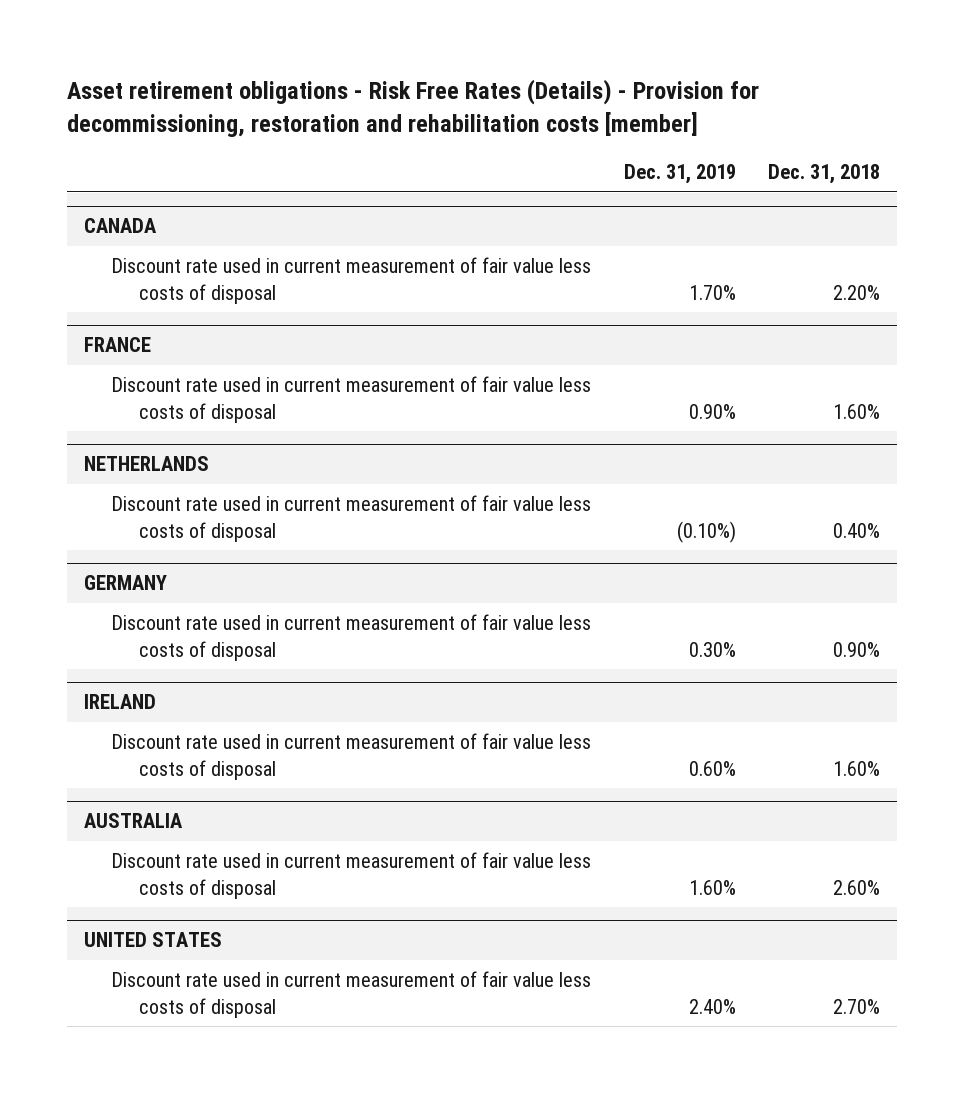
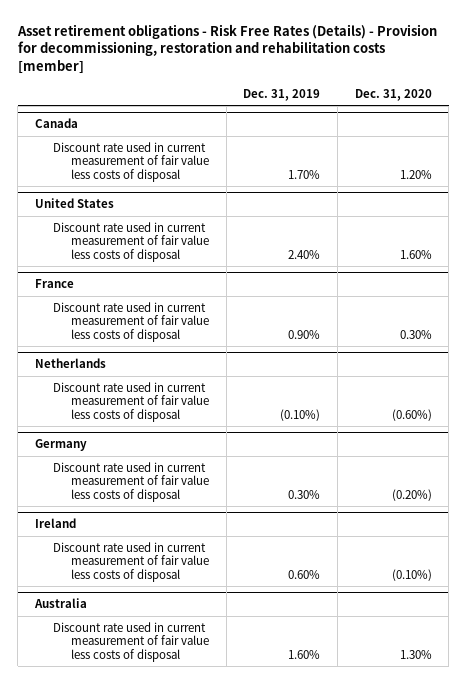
- | Dec. 31, 2019 | Dec. 31, 2018
+ | Dec. 31, 2019 | Dec. 31, 2020
- CANADA
+ Canada
- FRANCE
+ United States
+ Discount rate used in current measurement of fair value less costs of disposal | 2.40% | 1.60%
+ France
- NETHERLANDS
+ Netherlands
- GERMANY
+ Germany
- IRELAND
+ Ireland
- AUSTRALIA
+ Australia
- UNITED STATES
- Discount rate used in current measurement of fair value less costs of disposal | 2.40% | 2.70%

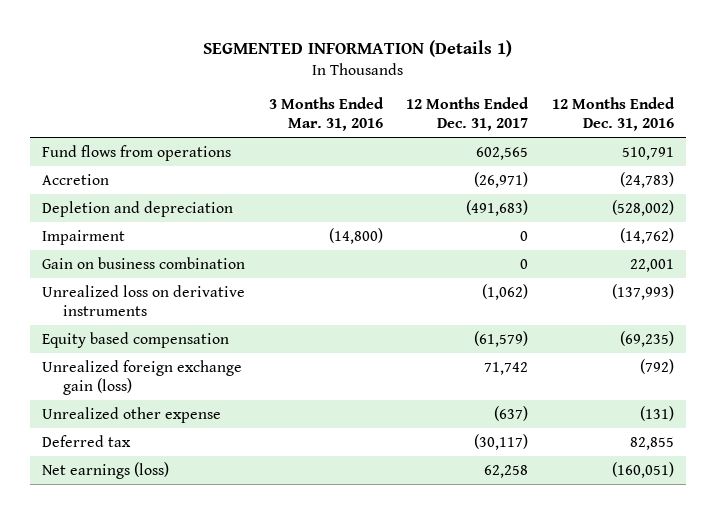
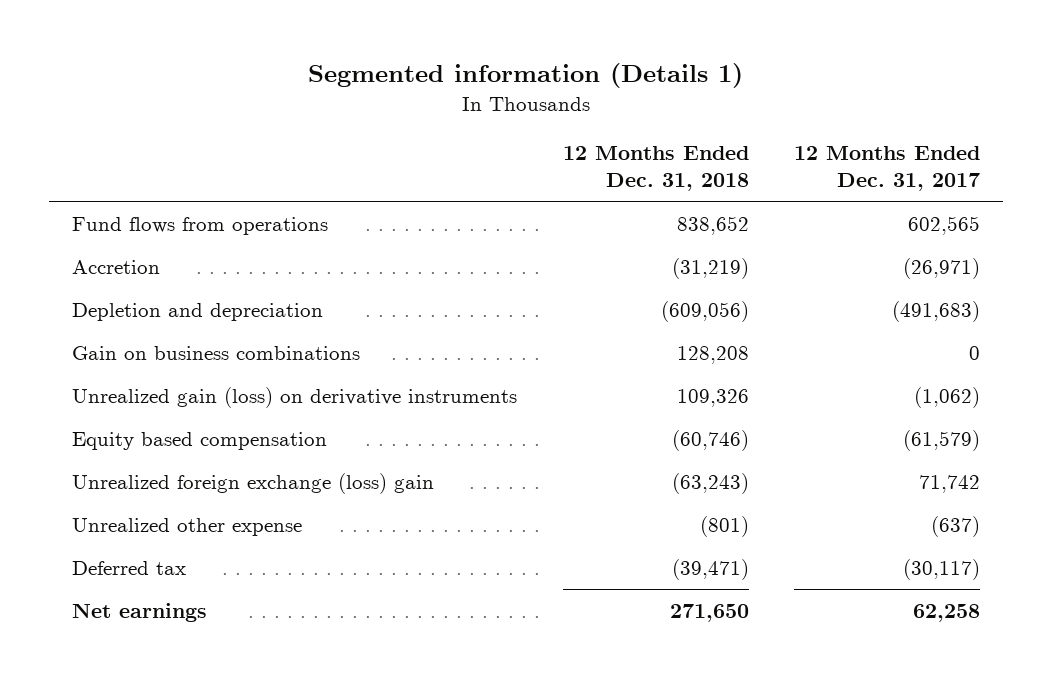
- SEGMENTED INFORMATION (Details 1)
+ Segmented information (Details 1)
- | 3 Months Ended Mar. 31, 2016 | 12 Months Ended Dec. 31, 2017 | 12 Months Ended Dec. 31, 2016
+ | 12 Months Ended Dec. 31, 2018 | 12 Months Ended Dec. 31, 2017
- Impairment | (14,800) | 0 | (14,762)
- Gain on business combination | | 0 | 22,001
- Unrealized loss on derivative instruments | | (1,062) | (137,993)
+ Gain on business combinations | 128,208 | 0
+ Unrealized gain (loss) on derivative instruments | 109,326 | (1,062)
- Unrealized foreign exchange gain (loss) | | 71,742 | (792)
+ Unrealized foreign exchange (loss) gain | (63,243) | 71,742
- Net earnings (loss) | | 62,258 | (160,051)
+ Net earnings | 271,650 | 62,258

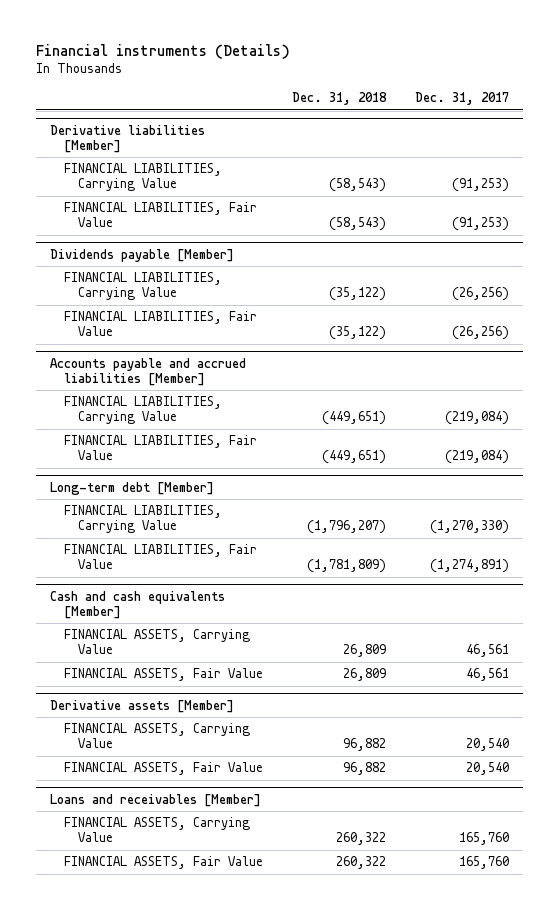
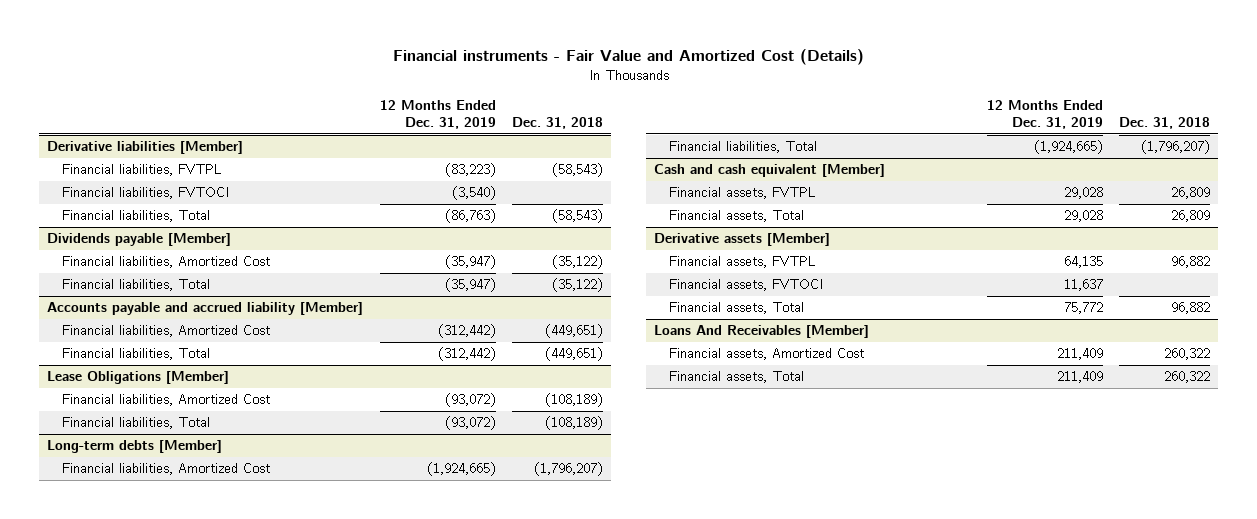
- Financial instruments (Details)
+ Financial instruments - Fair Value and Amortized Cost (Details)
- | Dec. 31, 2018 | Dec. 31, 2017
+ | 12 Months Ended Dec. 31, 2019 | Dec. 31, 2018
@ Derivative liabilities [Member]
- FINANCIAL LIABILITIES, Carrying Value | (58,543) | (91,253)
- FINANCIAL LIABILITIES, Fair Value | (58,543) | (91,253)
+ Financial liabilities, FVTPL | (83,223) | (58,543)
+ Financial liabilities, FVTOCI | (3,540) |
+ Financial liabilities, Total | (86,763) | (58,543)
@ Dividends payable [Member]
- FINANCIAL LIABILITIES, Carrying Value | (35,122) | (26,256)
- FINANCIAL LIABILITIES, Fair Value | (35,122) | (26,256)
- Accounts payable and accrued liabilities [Member]
- FINANCIAL LIABILITIES, Carrying Value | (449,651) | (219,084)
- FINANCIAL LIABILITIES, Fair Value | (449,651) | (219,084)
- Long-term debt [Member]
- FINANCIAL LIABILITIES, Carrying Value | (1,796,207) | (1,270,330)
- FINANCIAL LIABILITIES, Fair Value | (1,781,809) | (1,274,891)
- Cash and cash equivalents [Member]
- FINANCIAL ASSETS, Carrying Value | 26,809 | 46,561
- FINANCIAL ASSETS, Fair Value | 26,809 | 46,561
@ Dividends payable [Member]
+ Financial liabilities, Amortized Cost | (35,947) | (35,122)
+ Financial liabilities, Total | (35,947) | (35,122)
+ Accounts payable and accrued liability [Member]
+ Financial liabilities, Amortized Cost | (312,442) | (449,651)
+ Financial liabilities, Total | (312,442) | (449,651)
+ Lease Obligations [Member]
+ Financial liabilities, Amortized Cost | (93,072) | (108,189)
+ Financial liabilities, Total | (93,072) | (108,189)
+ Long-term debts [Member]
+ Financial liabilities, Amortized Cost | (1,924,665) | (1,796,207)
+ Financial liabilities, Total | (1,924,665) | (1,796,207)
+ Cash and cash equivalent [Member]
+ Financial assets, FVTPL | 29,028 | 26,809
+ Financial assets, Total | 29,028 | 26,809
@ Derivative assets [Member]
- FINANCIAL ASSETS, Carrying Value | 96,882 | 20,540
- FINANCIAL ASSETS, Fair Value | 96,882 | 20,540
- Loans and receivables [Member]
- FINANCIAL ASSETS, Carrying Value | 260,322 | 165,760
- FINANCIAL ASSETS, Fair Value | 260,322 | 165,760
@ Derivative assets [Member]
+ Financial assets, FVTPL | 64,135 | 96,882
+ Financial assets, FVTOCI | 11,637 |
+ Financial assets, Total | 75,772 | 96,882
+ Loans And Receivables [Member]
+ Financial assets, Amortized Cost | 211,409 | 260,322
+ Financial assets, Total | 211,409 | 260,322

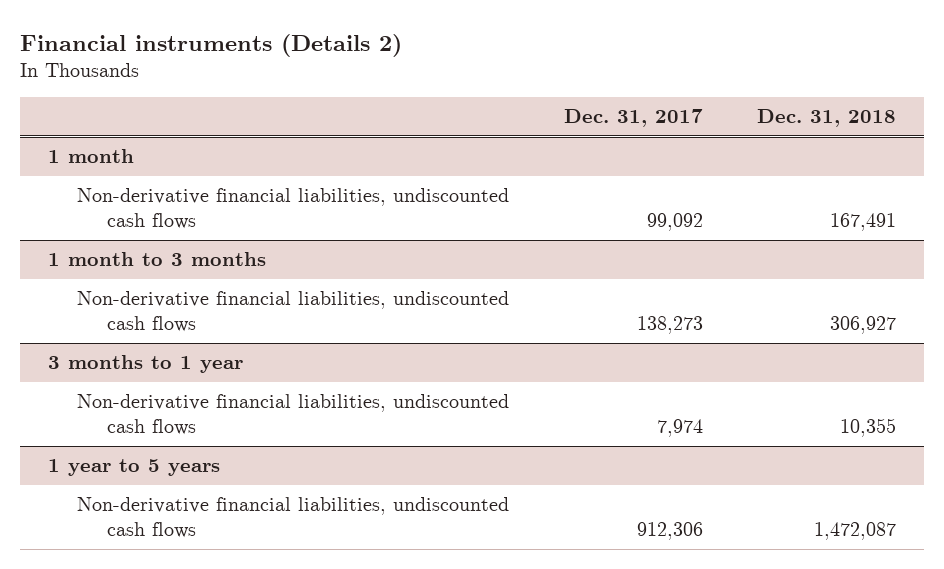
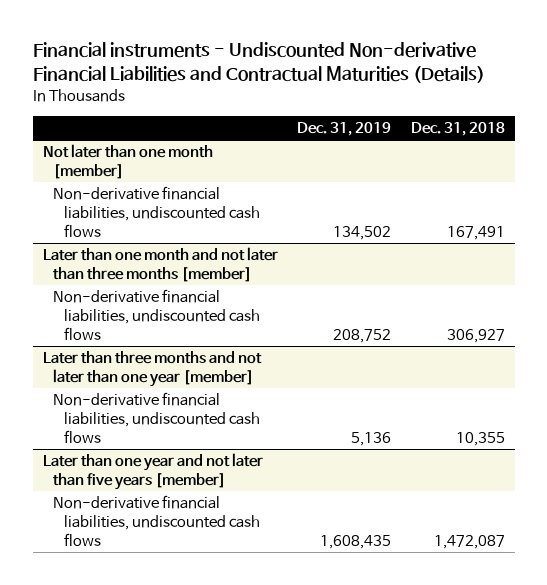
- Financial instruments (Details 2)
+ Financial instruments - Undiscounted Non-derivative Financial Liabilities and Contractual Maturities (Details)
- | Dec. 31, 2017 | Dec. 31, 2018
+ | Dec. 31, 2019 | Dec. 31, 2018
- 1 month
+ Not later than one month [member]
- 1 month to 3 months
+ Later than one month and not later than three months [member]
- 3 months to 1 year
+ Later than three months and not later than one year [member]
- 1 year to 5 years
+ Later than one year and not later than five years [member]

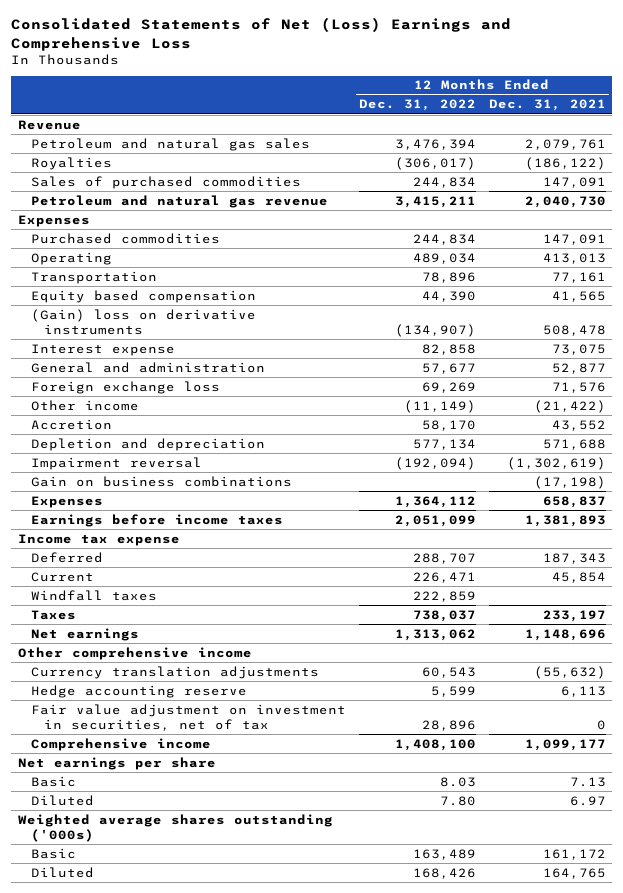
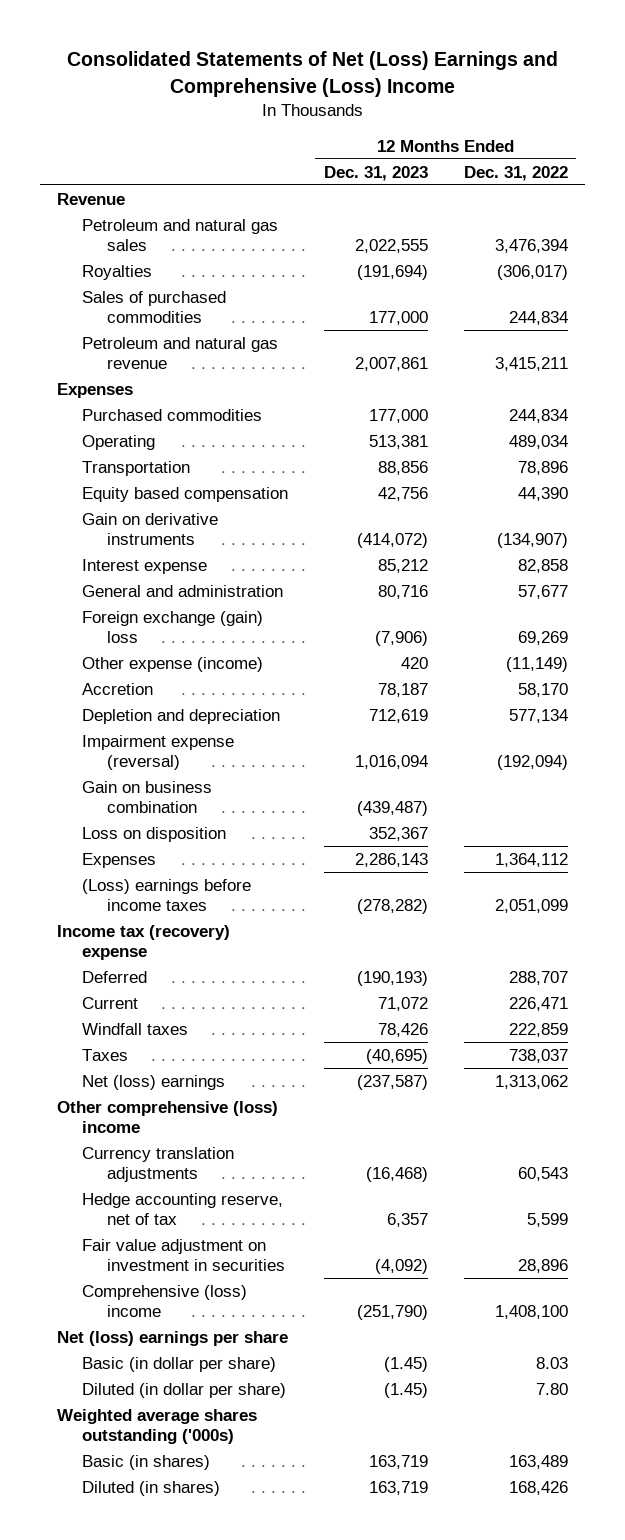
- Consolidated Statements of Net (Loss) Earnings and Comprehensive Loss
+ Consolidated Statements of Net (Loss) Earnings and Comprehensive (Loss) Income
- | 12 Months Ended Dec. 31, 2022 | 12 Months Ended Dec. 31, 2021
+ | 12 Months Ended Dec. 31, 2023 | 12 Months Ended Dec. 31, 2022
- (Gain) loss on derivative instruments | (134,907) | 508,478
+ Gain on derivative instruments | (414,072) | (134,907)
- Foreign exchange loss | 69,269 | 71,576
- Other income | (11,149) | (21,422)
+ Foreign exchange (gain) loss | (7,906) | 69,269
+ Other expense (income) | 420 | (11,149)
- Impairment reversal | (192,094) | (1,302,619)
- Gain on business combinations | | (17,198)
+ Impairment expense (reversal) | 1,016,094 | (192,094)
+ Gain on business combination | (439,487) |
+ Loss on disposition | 352,367 |
- Earnings before income taxes | 2,051,099 | 1,381,893
- Income tax expense
+ (Loss) earnings before income taxes | (278,282) | 2,051,099
+ Income tax (recovery) expense
- Net earnings | 1,313,062 | 1,148,696
- Other comprehensive income
+ Net (loss) earnings | (237,587) | 1,313,062
+ Other comprehensive (loss) income
- Hedge accounting reserve | 5,599 | 6,113
- Fair value adjustment on investment in securities, net of tax | 28,896 | 0
- Comprehensive income | 1,408,100 | 1,099,177
- Net earnings per share
- Basic | 8.03 | 7.13
- Diluted | 7.80 | 6.97
+ Hedge accounting reserve, net of tax | 6,357 | 5,599
+ Fair value adjustment on investment in securities | (4,092) | 28,896
+ Comprehensive (loss) income | (251,790) | 1,408,100
+ Net (loss) earnings per share
+ Basic (in dollar per share) | (1.45) | 8.03
+ Diluted (in dollar per share) | (1.45) | 7.80
- Basic | 163,489 | 161,172
- Diluted | 168,426 | 164,765
+ Basic (in shares) | 163,719 | 163,489
+ Diluted (in shares) | 163,719 | 168,426

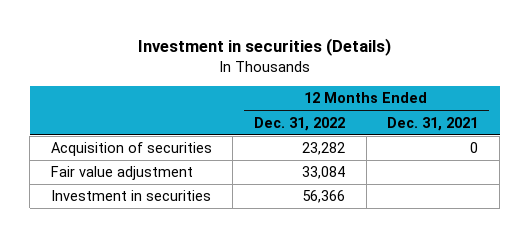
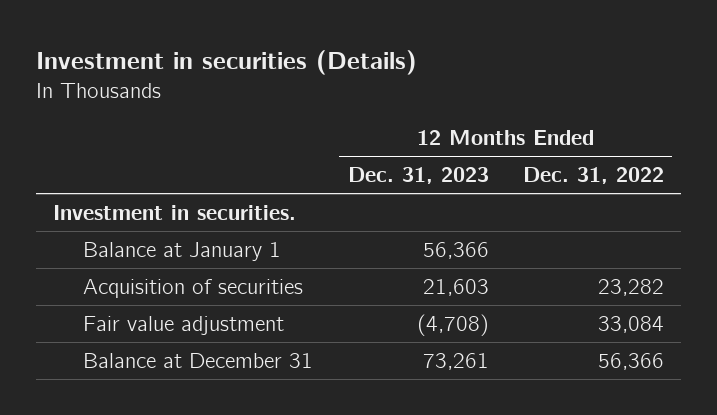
- | 12 Months Ended Dec. 31, 2022 | 12 Months Ended Dec. 31, 2021
+ | 12 Months Ended Dec. 31, 2023 | 12 Months Ended Dec. 31, 2022
+ Investment in securities.
+ Balance at January 1 | 56,366 |
- Investment in securities | 56,366 |
+ Balance at December 31 | 73,261 | 56,366

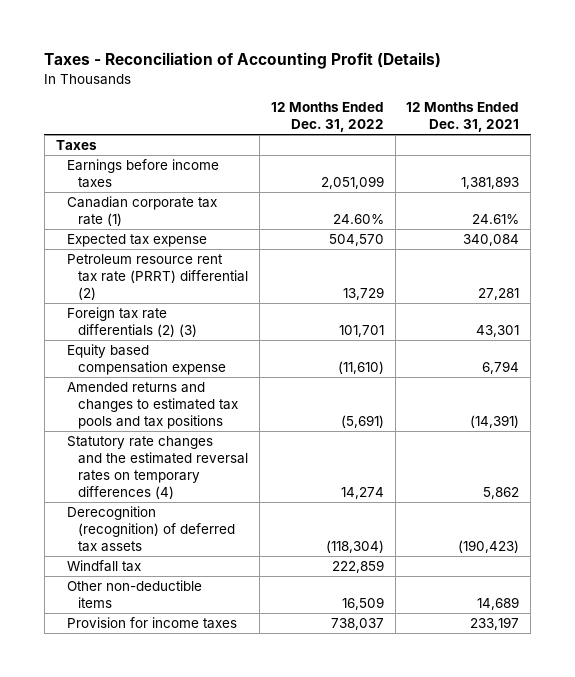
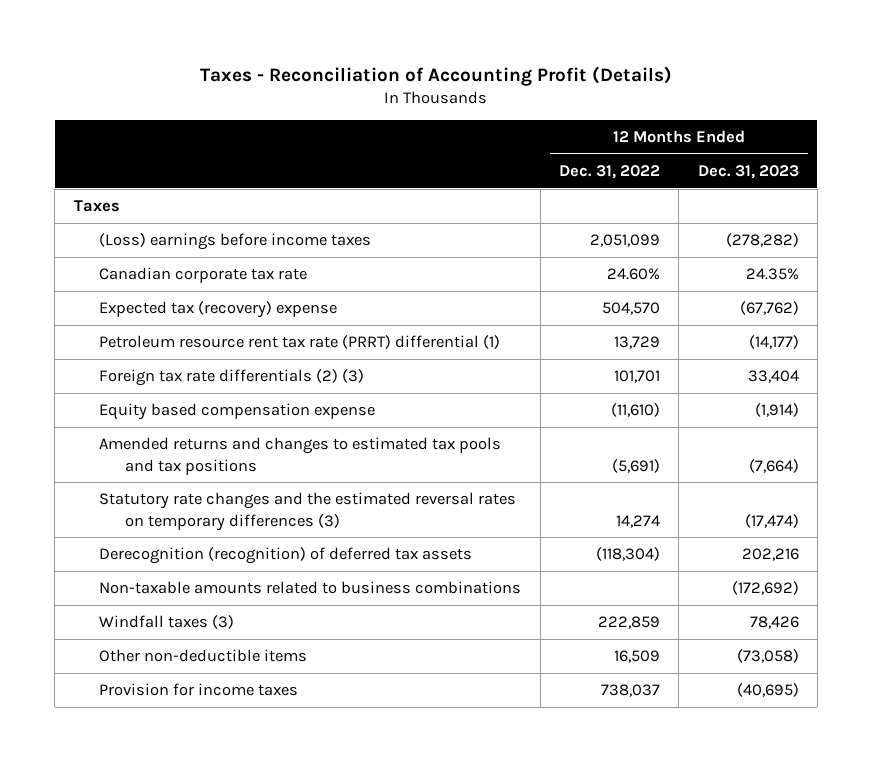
- | 12 Months Ended Dec. 31, 2022 | 12 Months Ended Dec. 31, 2021
+ | 12 Months Ended Dec. 31, 2022 | 12 Months Ended Dec. 31, 2023
- Earnings before income taxes | 2,051,099 | 1,381,893
- Canadian corporate tax rate (1) | 24.60% | 24.61%
- Expected tax expense | 504,570 | 340,084
- Petroleum resource rent tax rate (PRRT) differential (2) | 13,729 | 27,281
+ (Loss) earnings before income taxes | 2,051,099 | (278,282)
+ Canadian corporate tax rate | 24.60% | 24.35%
+ Expected tax (recovery) expense | 504,570 | (67,762)
+ Petroleum resource rent tax rate (PRRT) differential (1) | 13,729 | (14,177)
- Statutory rate changes and the estimated reversal rates on temporary differences (4) | 14,274 | 5,862
+ Statutory rate changes and the estimated reversal rates on temporary differences (3) | 14,274 | (17,474)
- Windfall tax | 222,859 |
+ Non-taxable amounts related to business combinations | | (172,692)
+ Windfall taxes (3) | 222,859 | 78,426

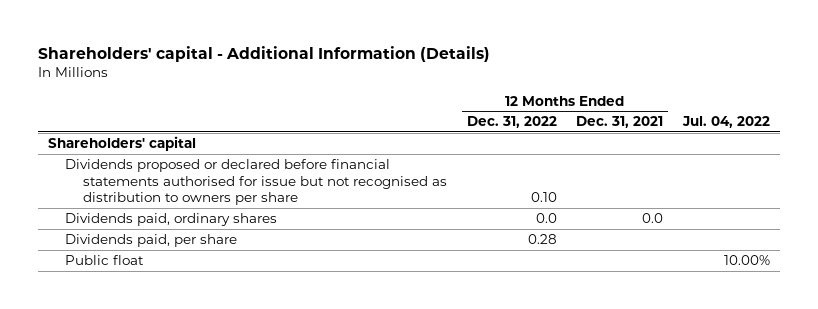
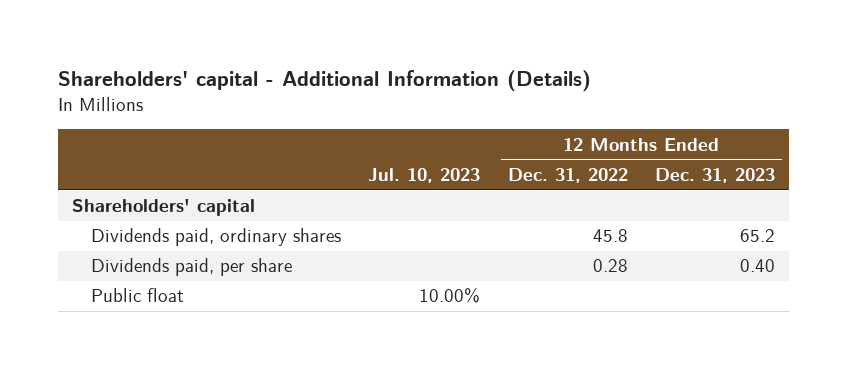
- | 12 Months Ended Dec. 31, 2022 | 12 Months Ended Dec. 31, 2021 | Jul. 04, 2022
+ | Jul. 10, 2023 | 12 Months Ended Dec. 31, 2022 | 12 Months Ended Dec. 31, 2023
- Dividends proposed or declared before financial statements authorised for issue but not recognised as distribution to owners per share | 0.10 | |
- Dividends paid, ordinary shares | 0.0 | 0.0 |
+ Dividends paid, ordinary shares | | 45.8 | 65.2

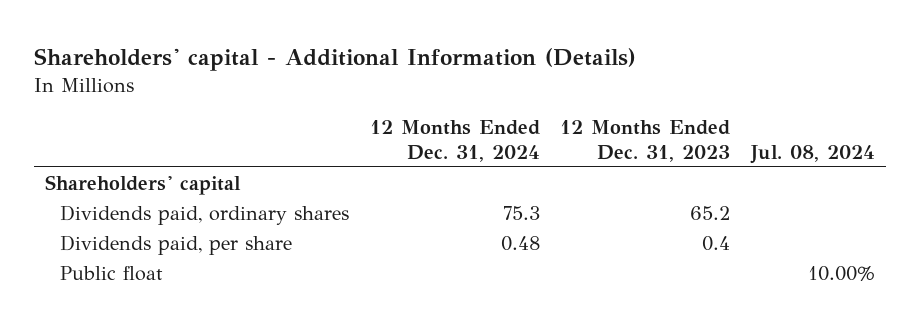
- | Jul. 10, 2023 | 12 Months Ended Dec. 31, 2022 | 12 Months Ended Dec. 31, 2023
+ | 12 Months Ended Dec. 31, 2024 | 12 Months Ended Dec. 31, 2023 | Jul. 08, 2024
- Dividends paid, per share | | 0.28 | 0.40
+ Dividends paid, per share | 0.48 | 0.4 |

